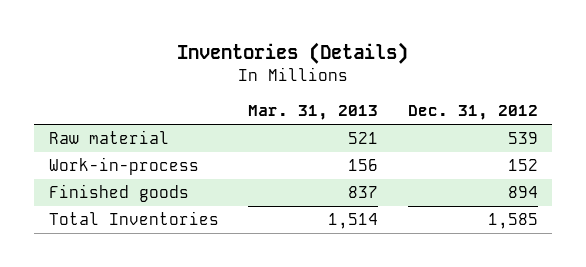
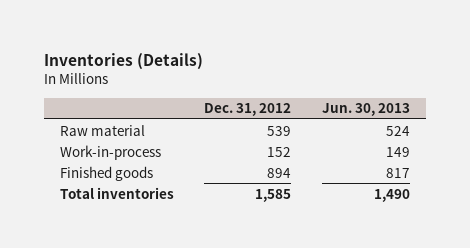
- | Mar. 31, 2013 | Dec. 31, 2012
+ | Dec. 31, 2012 | Jun. 30, 2013
- Total Inventories | 1,514 | 1,585
+ Total inventories | 1,585 | 1,490

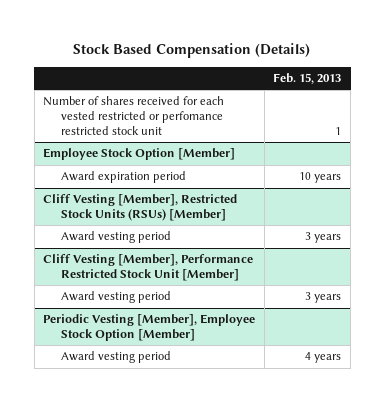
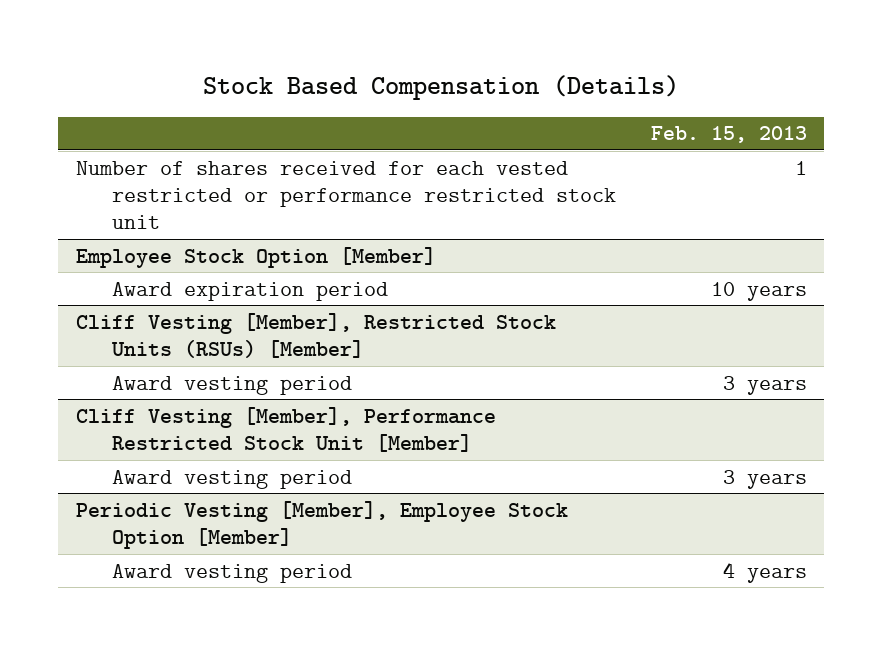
- Number of shares received for each vested restricted or perfomance restricted stock unit | 1
+ Number of shares received for each vested restricted or performance restricted stock unit | 1

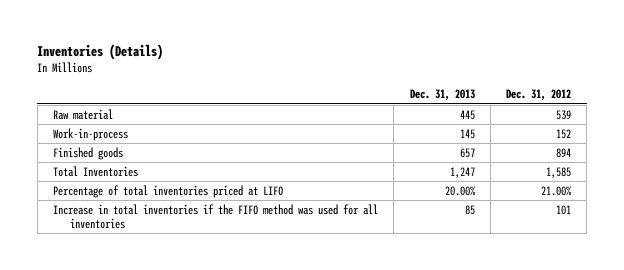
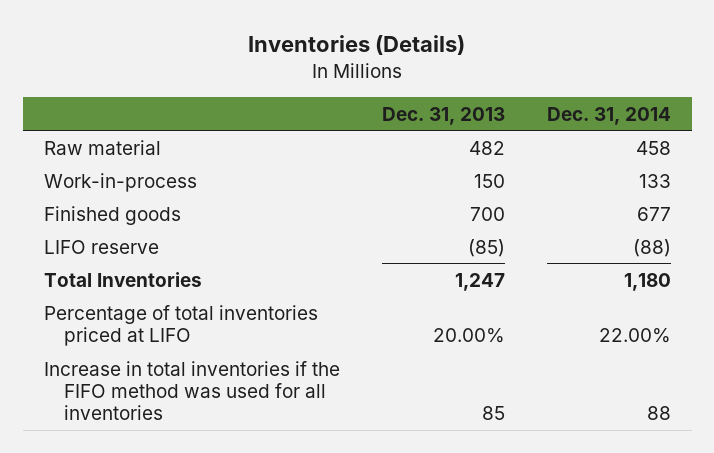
- | Dec. 31, 2013 | Dec. 31, 2012
+ | Dec. 31, 2013 | Dec. 31, 2014
- Raw material | 445 | 539
- Work-in-process | 145 | 152
- Finished goods | 657 | 894
+ Raw material | 482 | 458
+ Work-in-process | 150 | 133
+ Finished goods | 700 | 677
+ LIFO reserve | (85) | (88)

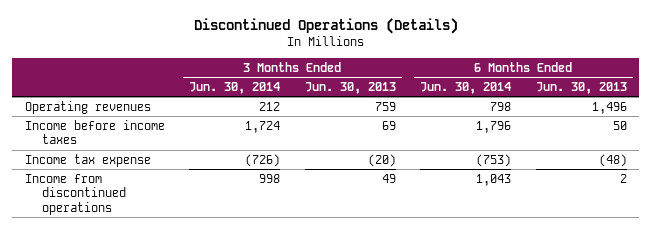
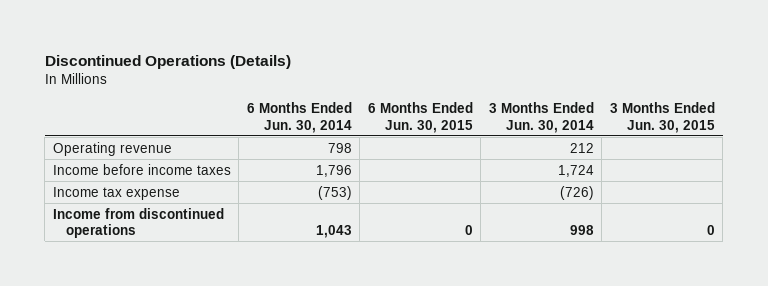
- | 3 Months Ended Jun. 30, 2014 | 3 Months Ended Jun. 30, 2013 | 6 Months Ended Jun. 30, 2014 | 6 Months Ended Jun. 30, 2013
+ | 6 Months Ended Jun. 30, 2014 | 6 Months Ended Jun. 30, 2015 | 3 Months Ended Jun. 30, 2014 | 3 Months Ended Jun. 30, 2015
- Operating revenues | 212 | 759 | 798 | 1,496
+ Operating revenue | 798 | | 212 |

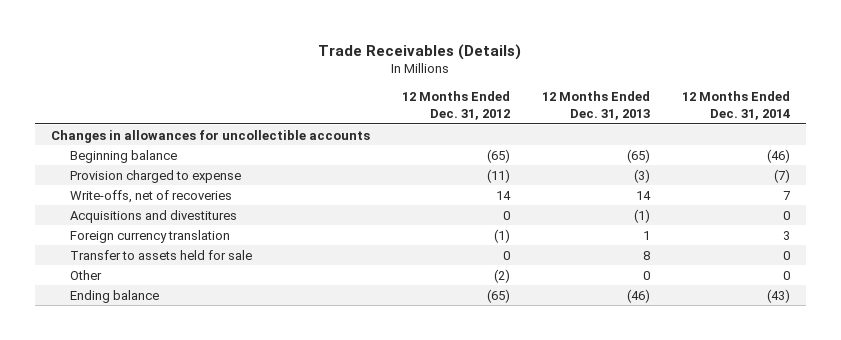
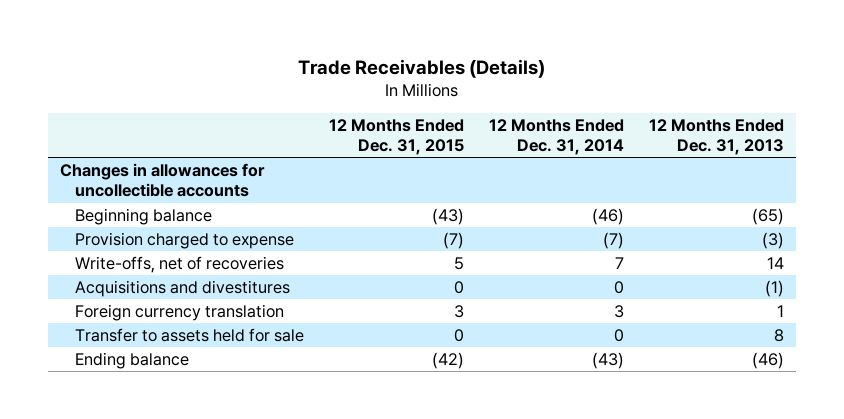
- | 12 Months Ended Dec. 31, 2012 | 12 Months Ended Dec. 31, 2013 | 12 Months Ended Dec. 31, 2014
+ | 12 Months Ended Dec. 31, 2015 | 12 Months Ended Dec. 31, 2014 | 12 Months Ended Dec. 31, 2013
- Other | (2) | 0 | 0

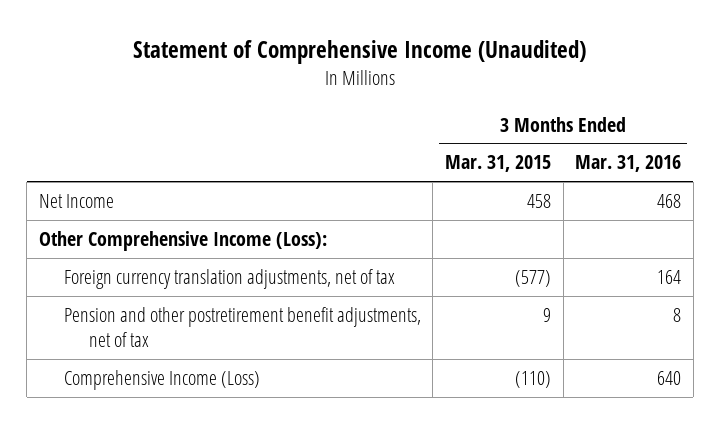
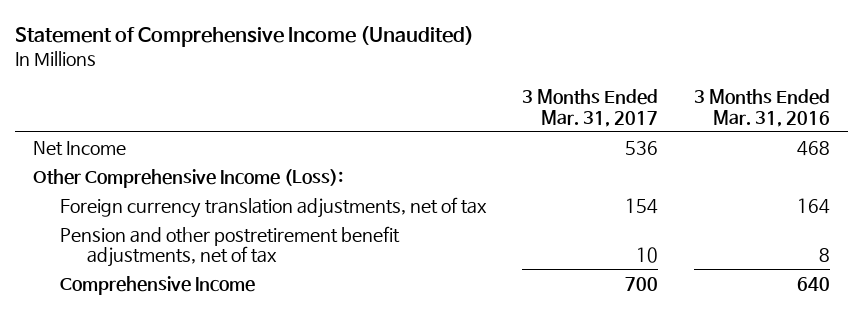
- | 3 Months Ended Mar. 31, 2015 | 3 Months Ended Mar. 31, 2016
+ | 3 Months Ended Mar. 31, 2017 | 3 Months Ended Mar. 31, 2016
- Comprehensive Income (Loss) | (110) | 640
+ Comprehensive Income | 700 | 640

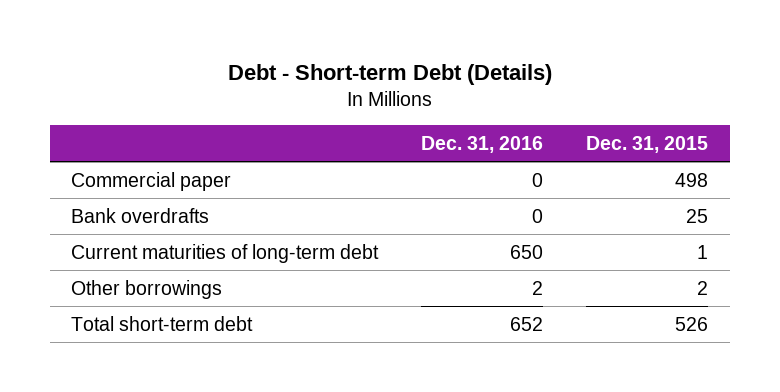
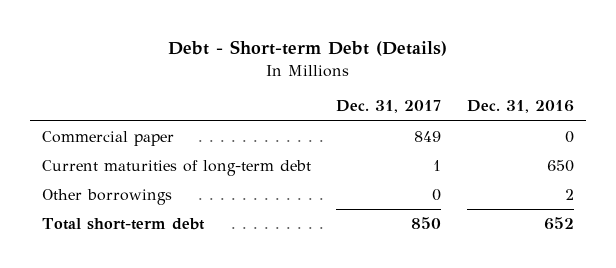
- | Dec. 31, 2016 | Dec. 31, 2015
+ | Dec. 31, 2017 | Dec. 31, 2016
- Bank overdrafts | 0 | 25

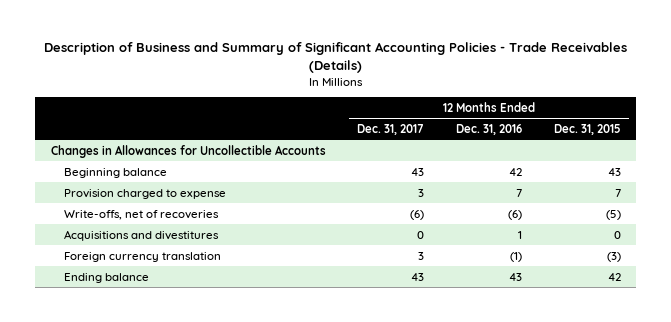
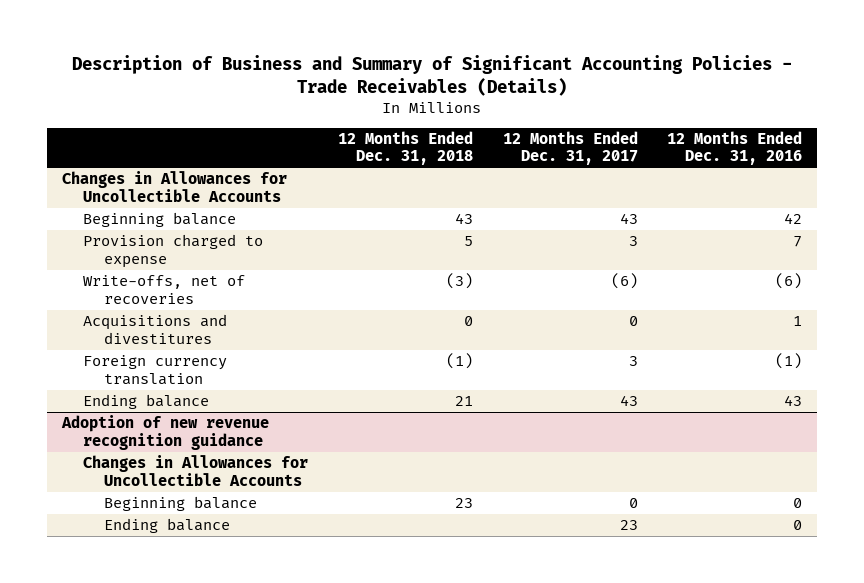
- | 12 Months Ended Dec. 31, 2017 | 12 Months Ended Dec. 31, 2016 | 12 Months Ended Dec. 31, 2015
+ | 12 Months Ended Dec. 31, 2018 | 12 Months Ended Dec. 31, 2017 | 12 Months Ended Dec. 31, 2016
+ Adoption of new revenue recognition guidance
+ Changes in Allowances for Uncollectible Accounts
+ Beginning balance | 23 | 0 | 0
+ Ending balance | | 23 | 0

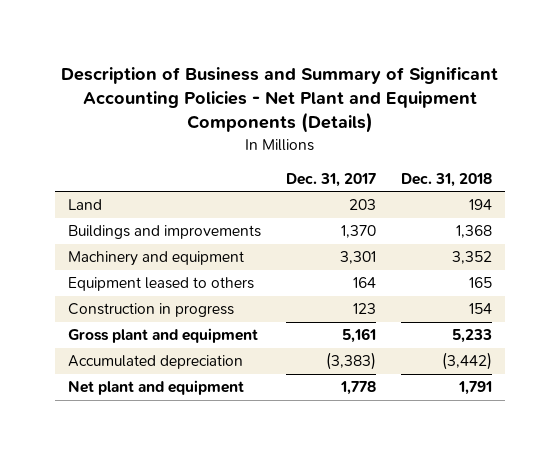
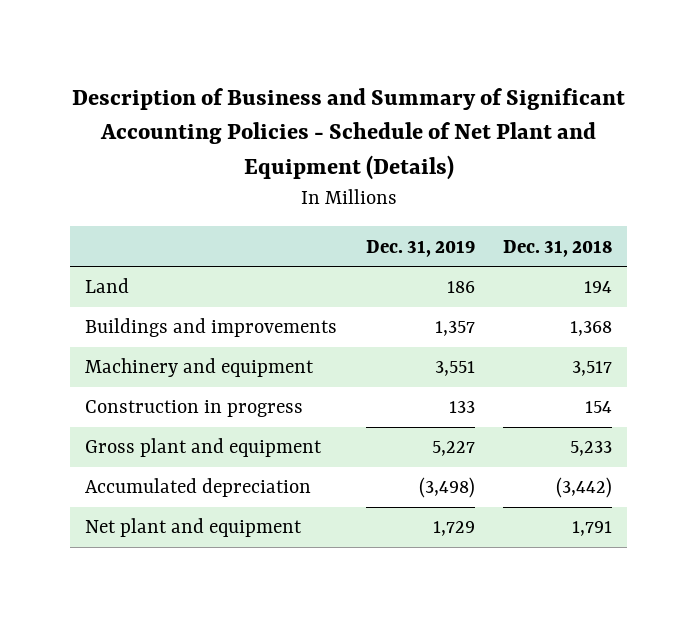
- Description of Business and Summary of Significant Accounting Policies - Net Plant and Equipment Components (Details)
+ Description of Business and Summary of Significant Accounting Policies - Schedule of Net Plant and Equipment (Details)
- | Dec. 31, 2017 | Dec. 31, 2018
+ | Dec. 31, 2019 | Dec. 31, 2018
- Machinery and equipment | 3,301 | 3,352
- Equipment leased to others | 164 | 165
+ Machinery and equipment | 3,551 | 3,517

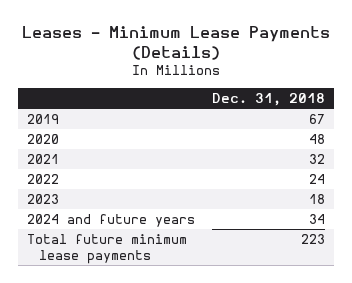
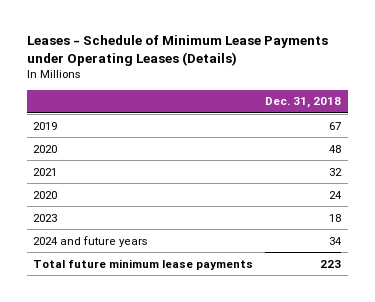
- Leases - Minimum Lease Payments (Details)
+ Leases - Schedule of Minimum Lease Payments under Operating Leases (Details)
- 2022 | 24
+ 2020 | 24

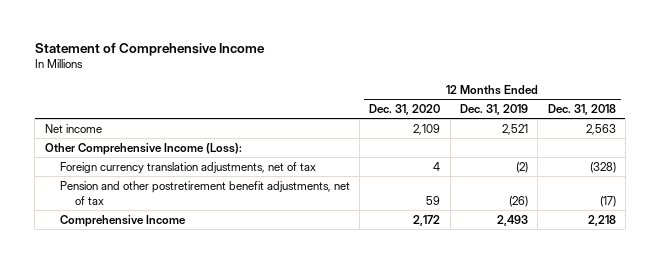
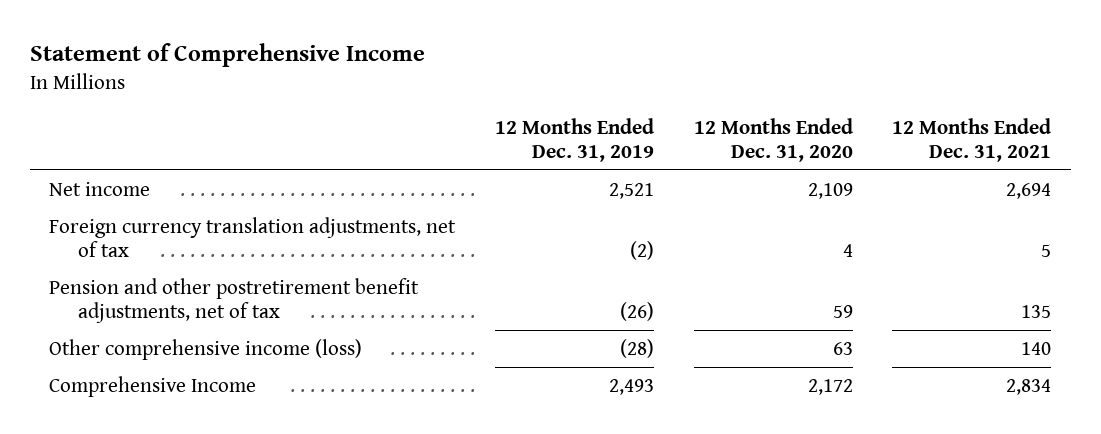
- | 12 Months Ended Dec. 31, 2020 | 12 Months Ended Dec. 31, 2019 | 12 Months Ended Dec. 31, 2018
+ | 12 Months Ended Dec. 31, 2019 | 12 Months Ended Dec. 31, 2020 | 12 Months Ended Dec. 31, 2021
- Other Comprehensive Income (Loss):
+ Other comprehensive income (loss) | (28) | 63 | 140

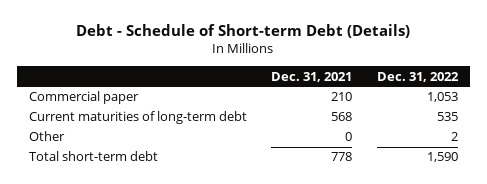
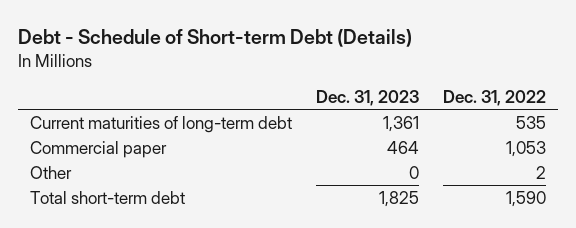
- | Dec. 31, 2021 | Dec. 31, 2022
+ | Dec. 31, 2023 | Dec. 31, 2022
moved down: Commercial paper | 464 | 1,053

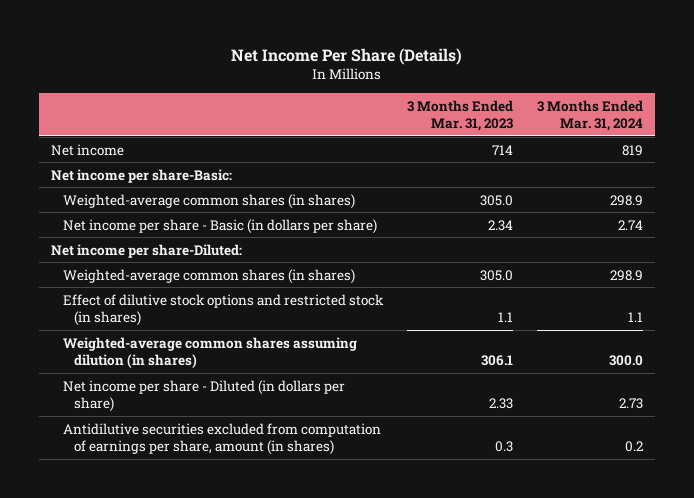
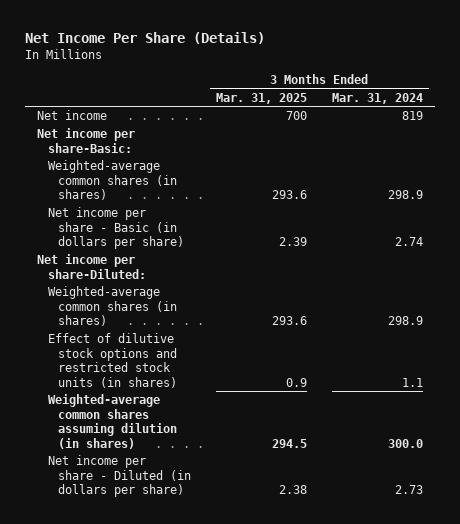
- | 3 Months Ended Mar. 31, 2023 | 3 Months Ended Mar. 31, 2024
+ | 3 Months Ended Mar. 31, 2025 | 3 Months Ended Mar. 31, 2024
- Effect of dilutive stock options and restricted stock (in shares) | 1.1 | 1.1
+ Effect of dilutive stock options and restricted stock units (in shares) | 0.9 | 1.1
- Antidilutive securities excluded from computation of earnings per share, amount (in shares) | 0.3 | 0.2

